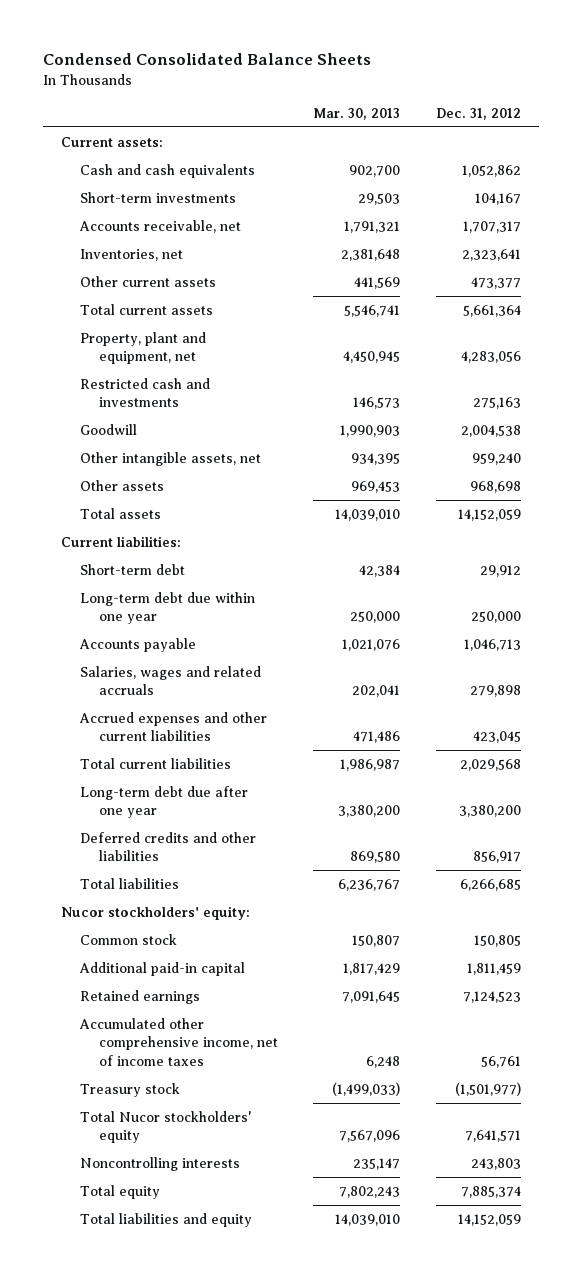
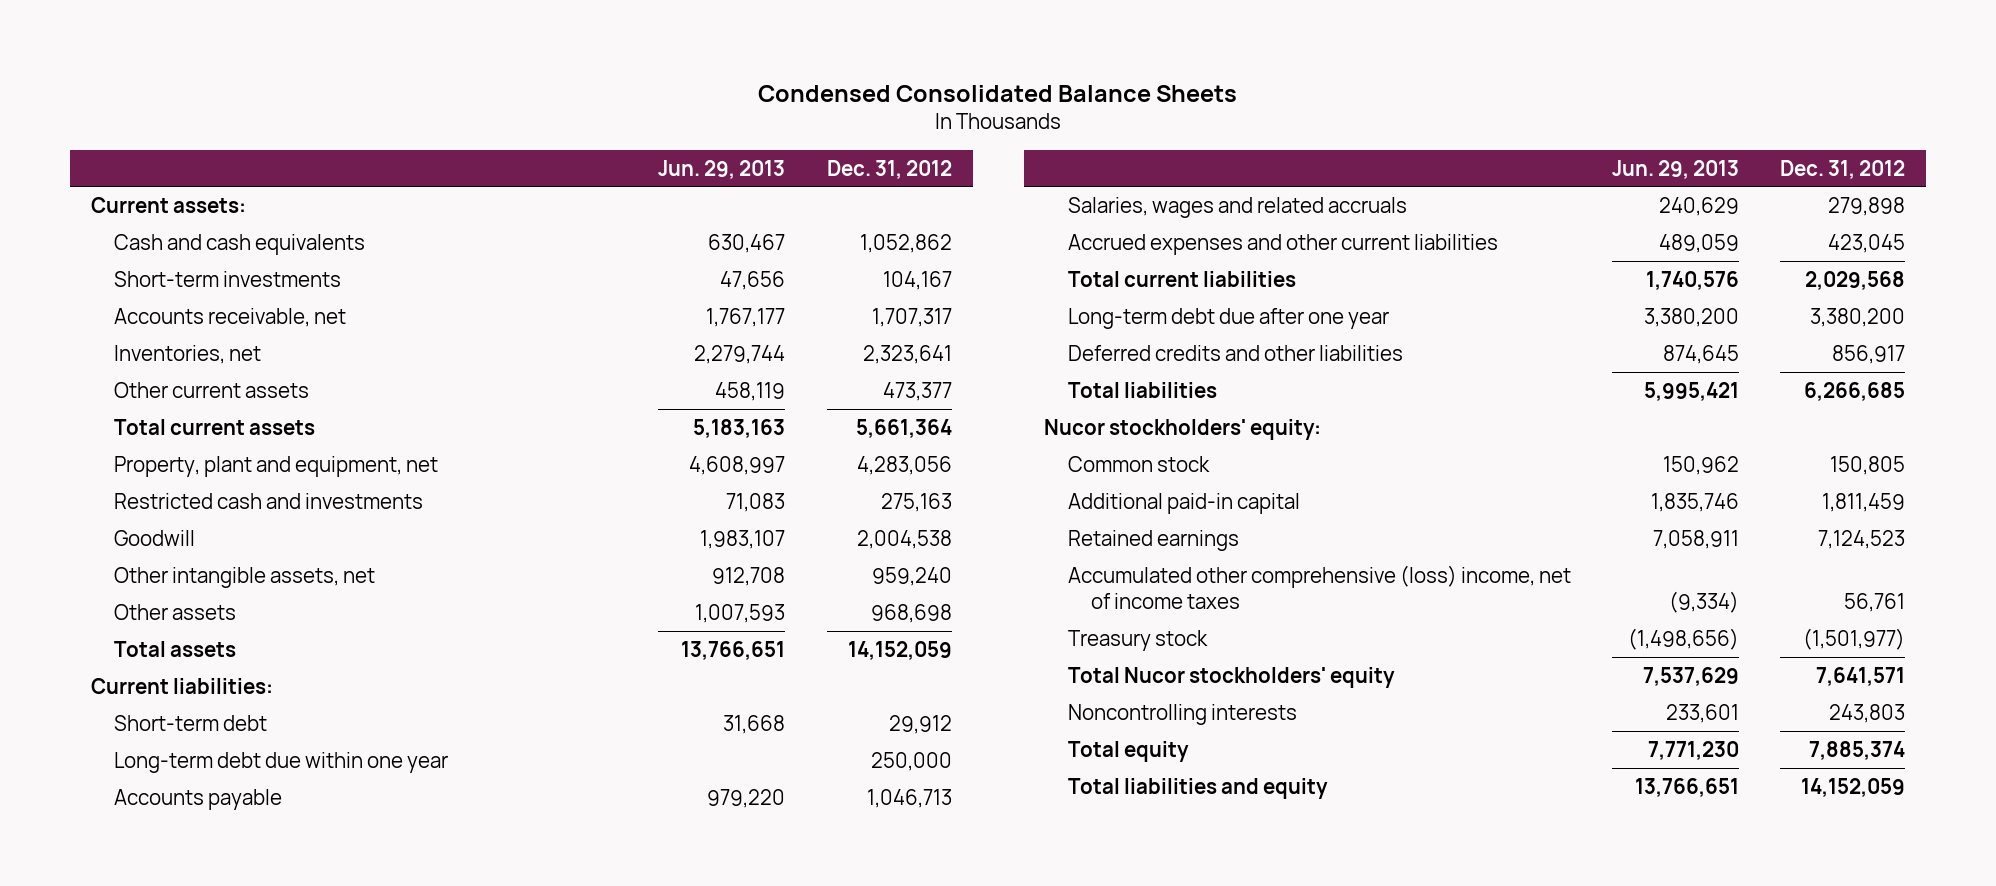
- | Mar. 30, 2013 | Dec. 31, 2012
+ | Jun. 29, 2013 | Dec. 31, 2012
- Accumulated other comprehensive income, net of income taxes | 6,248 | 56,761
+ Accumulated other comprehensive (loss) income, net of income taxes | (9,334) | 56,761

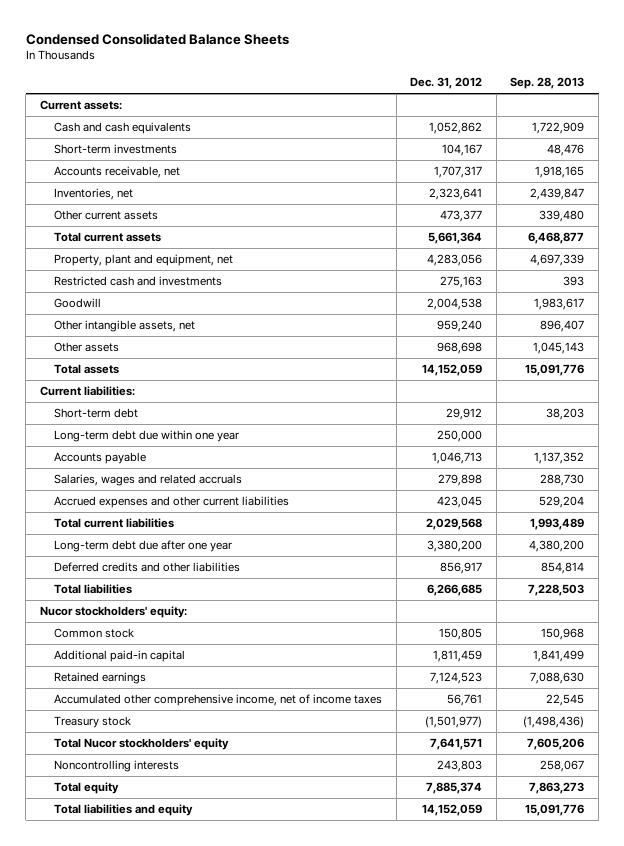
- | Jun. 29, 2013 | Dec. 31, 2012
+ | Dec. 31, 2012 | Sep. 28, 2013
- Accumulated other comprehensive (loss) income, net of income taxes | (9,334) | 56,761
+ Accumulated other comprehensive income, net of income taxes | 56,761 | 22,545

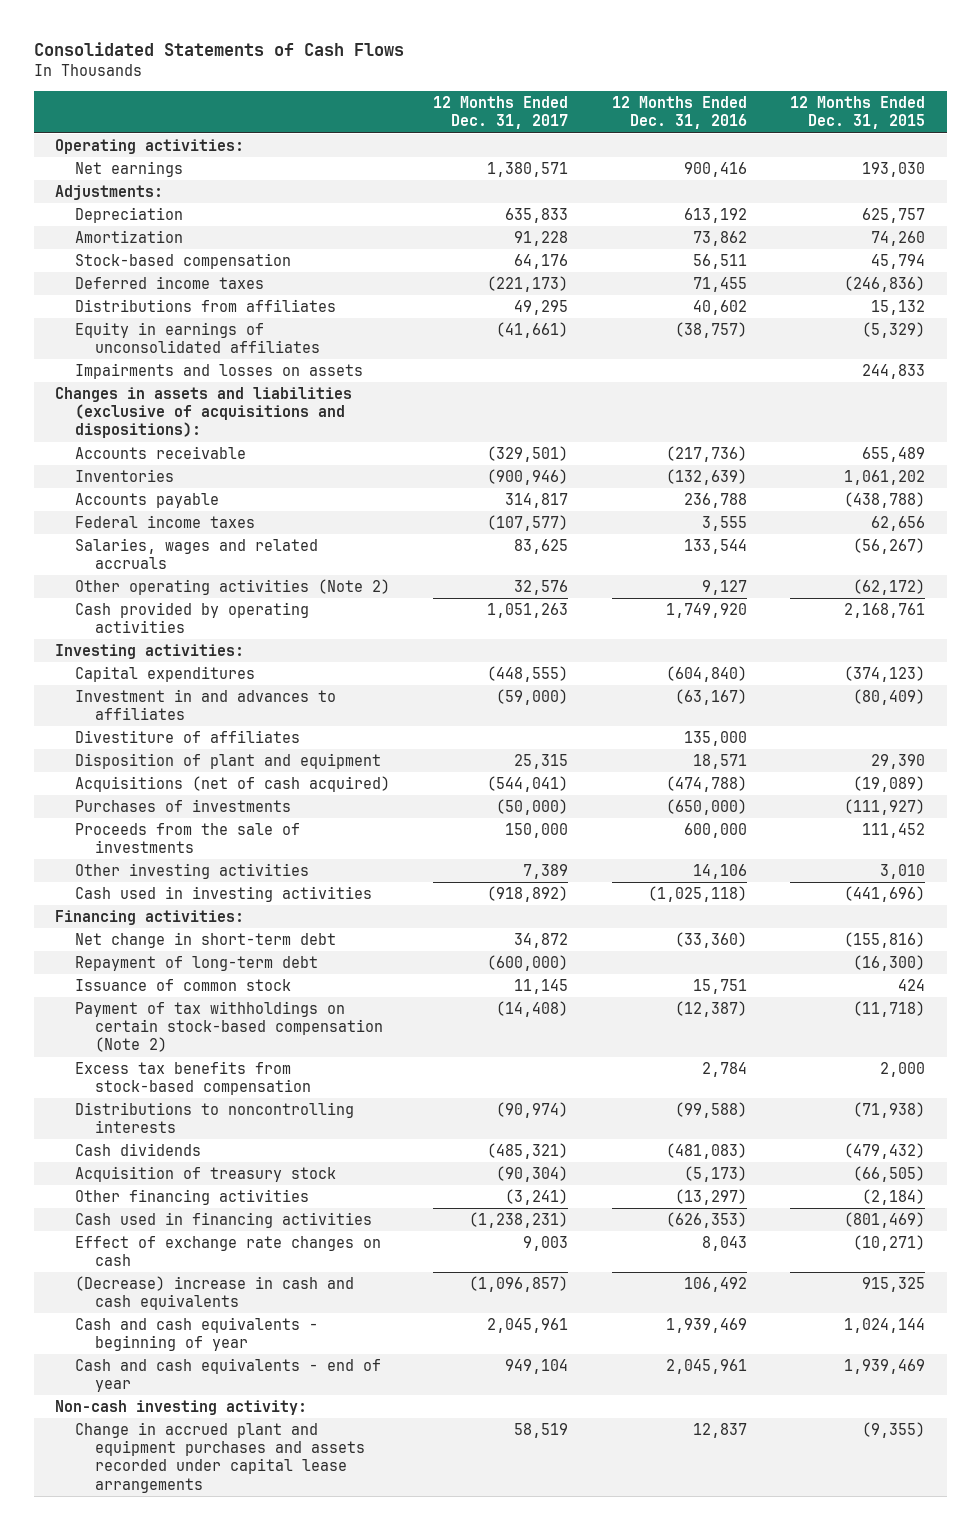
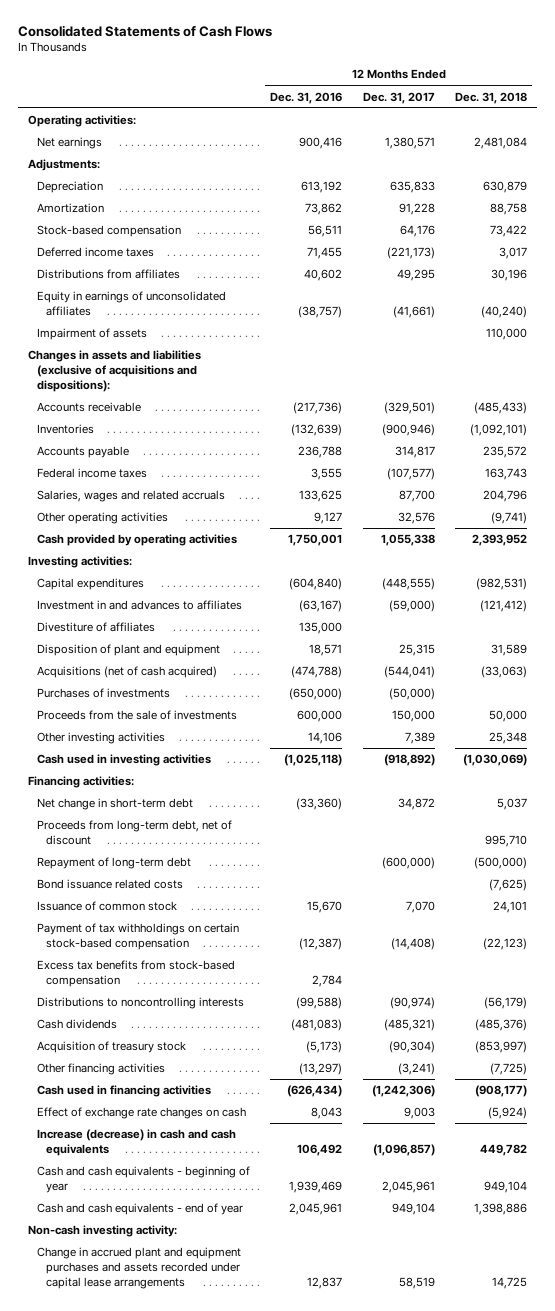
- | 12 Months Ended Dec. 31, 2017 | 12 Months Ended Dec. 31, 2016 | 12 Months Ended Dec. 31, 2015
+ | 12 Months Ended Dec. 31, 2016 | 12 Months Ended Dec. 31, 2017 | 12 Months Ended Dec. 31, 2018
- Impairments and losses on assets | | | 244,833
+ Impairment of assets | | | 110,000
- Salaries, wages and related accruals | 83,625 | 133,544 | (56,267)
- Other operating activities (Note 2) | 32,576 | 9,127 | (62,172)
- Cash provided by operating activities | 1,051,263 | 1,749,920 | 2,168,761
+ Salaries, wages and related accruals | 133,625 | 87,700 | 204,796
+ Other operating activities | 9,127 | 32,576 | (9,741)
+ Cash provided by operating activities | 1,750,001 | 1,055,338 | 2,393,952
+ Proceeds from long-term debt, net of discount | | | 995,710
- Issuance of common stock | 11,145 | 15,751 | 424
- Payment of tax withholdings on certain stock-based compensation (Note 2) | (14,408) | (12,387) | (11,718)
+ Bond issuance related costs | | | (7,625)
+ Issuance of common stock | 15,670 | 7,070 | 24,101
+ Payment of tax withholdings on certain stock-based compensation | (12,387) | (14,408) | (22,123)
- Cash used in financing activities | (1,238,231) | (626,353) | (801,469)
+ Cash used in financing activities | (626,434) | (1,242,306) | (908,177)
- (Decrease) increase in cash and cash equivalents | (1,096,857) | 106,492 | 915,325
+ Increase (decrease) in cash and cash equivalents | 106,492 | (1,096,857) | 449,782

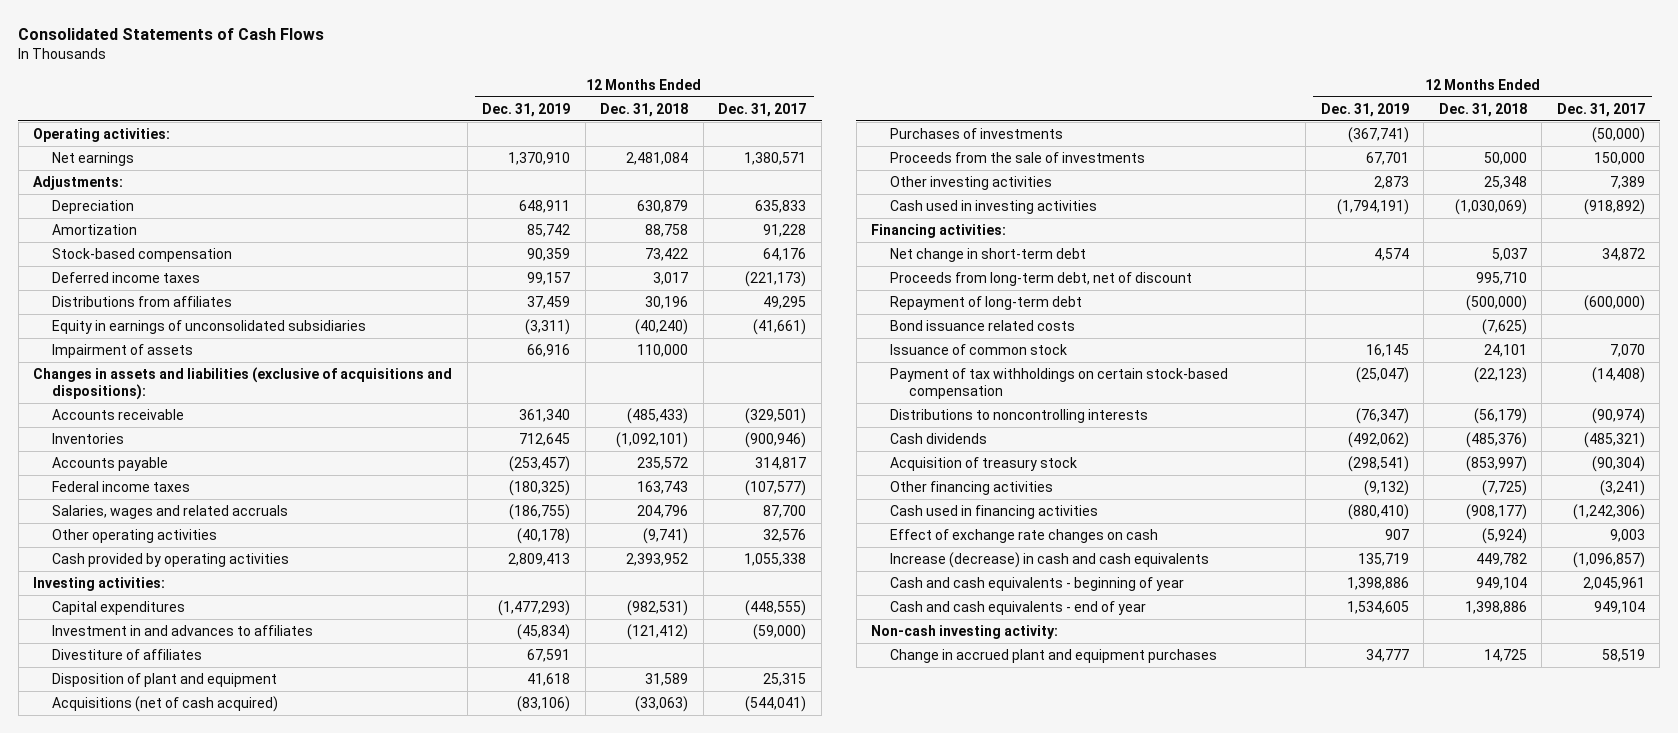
- | 12 Months Ended Dec. 31, 2016 | 12 Months Ended Dec. 31, 2017 | 12 Months Ended Dec. 31, 2018
+ | 12 Months Ended Dec. 31, 2019 | 12 Months Ended Dec. 31, 2018 | 12 Months Ended Dec. 31, 2017
- Equity in earnings of unconsolidated affiliates | (38,757) | (41,661) | (40,240)
+ Equity in earnings of unconsolidated subsidiaries | (3,311) | (40,240) | (41,661)
- Excess tax benefits from stock-based compensation | 2,784 | |
- Change in accrued plant and equipment purchases and assets recorded under capital lease arrangements | 12,837 | 58,519 | 14,725
+ Change in accrued plant and equipment purchases | 34,777 | 14,725 | 58,519

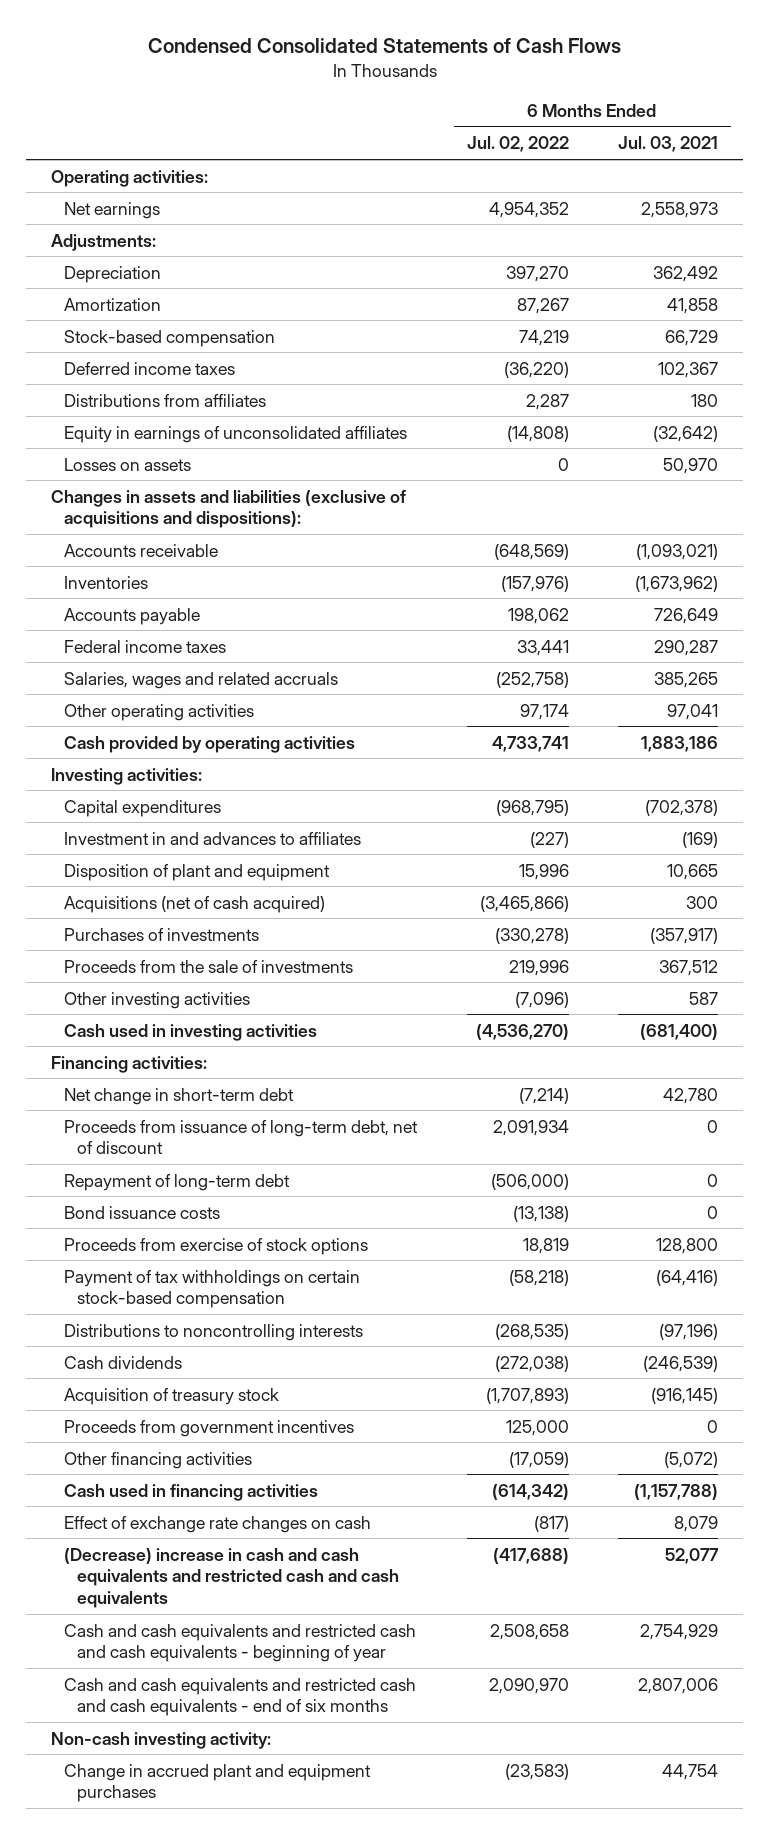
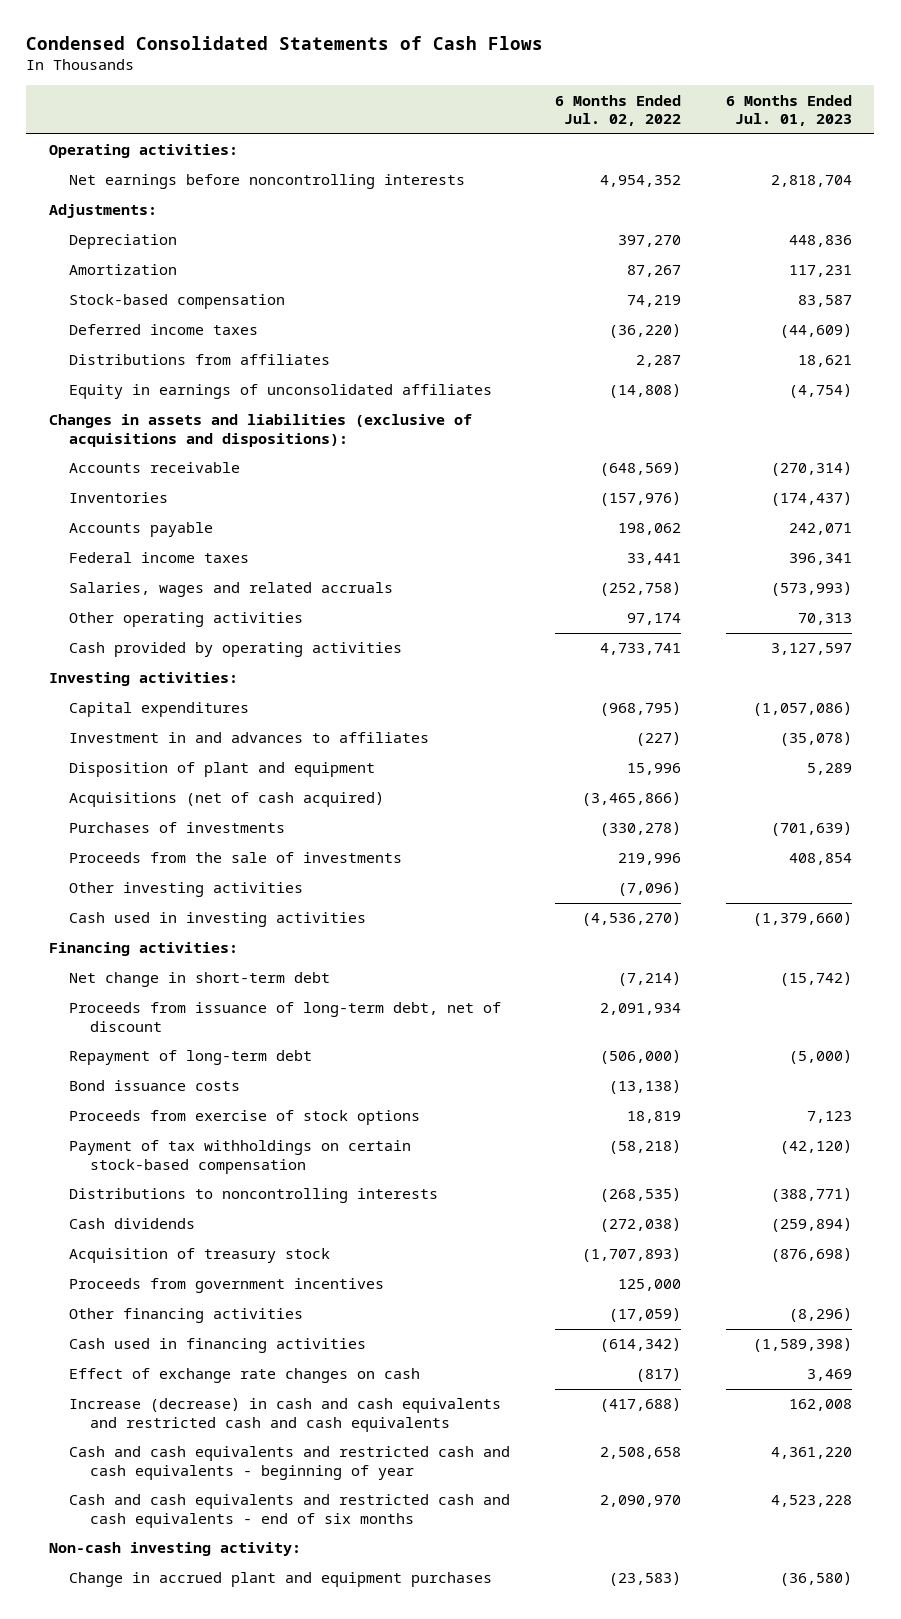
- | 6 Months Ended Jul. 02, 2022 | 6 Months Ended Jul. 03, 2021
+ | 6 Months Ended Jul. 02, 2022 | 6 Months Ended Jul. 01, 2023
- Net earnings | 4,954,352 | 2,558,973
+ Net earnings before noncontrolling interests | 4,954,352 | 2,818,704
- Losses on assets | 0 | 50,970
- (Decrease) increase in cash and cash equivalents and restricted cash and cash equivalents | (417,688) | 52,077
+ Increase (decrease) in cash and cash equivalents and restricted cash and cash equivalents | (417,688) | 162,008

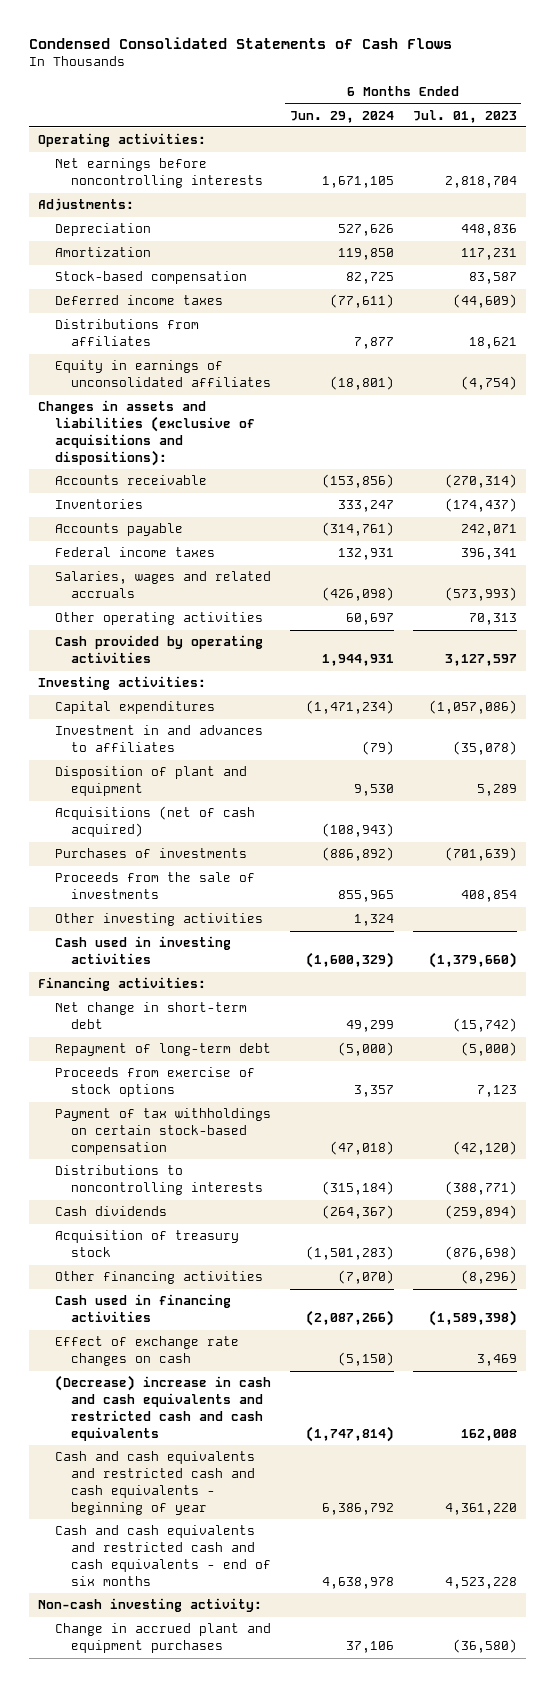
- | 6 Months Ended Jul. 02, 2022 | 6 Months Ended Jul. 01, 2023
+ | 6 Months Ended Jun. 29, 2024 | 6 Months Ended Jul. 01, 2023
- Proceeds from issuance of long-term debt, net of discount | 2,091,934 |
- Bond issuance costs | (13,138) |
- Proceeds from government incentives | 125,000 |
- Increase (decrease) in cash and cash equivalents and restricted cash and cash equivalents | (417,688) | 162,008
+ (Decrease) increase in cash and cash equivalents and restricted cash and cash equivalents | (1,747,814) | 162,008

